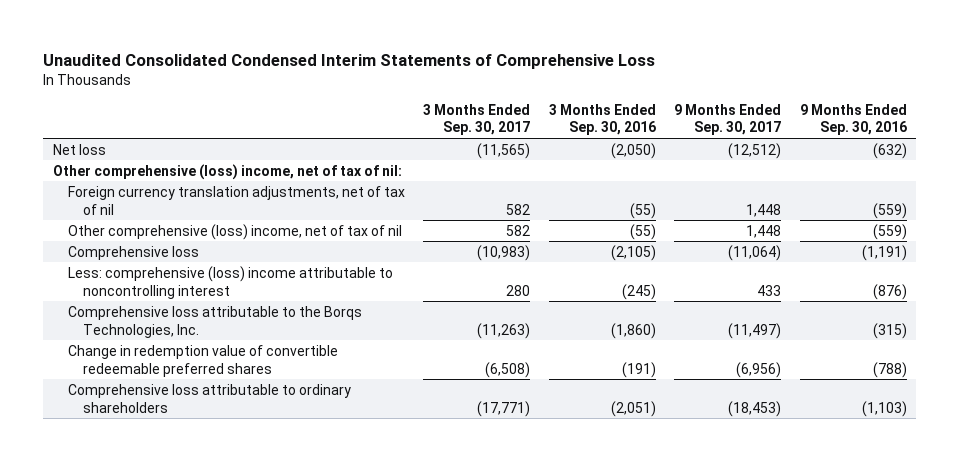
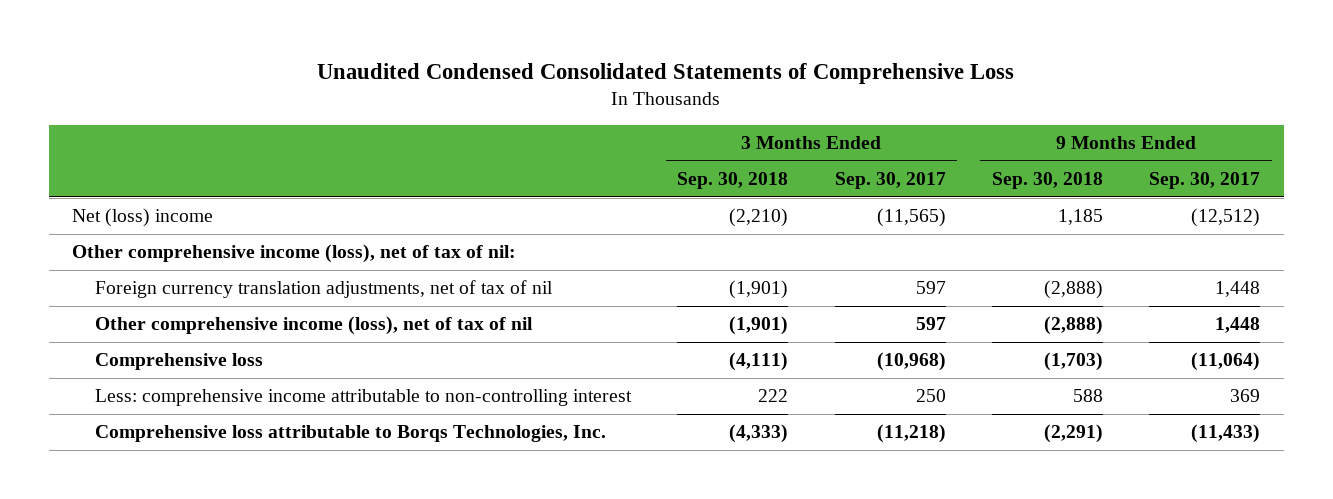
- Unaudited Consolidated Condensed Interim Statements of Comprehensive Loss
+ Unaudited Condensed Consolidated Statements of Comprehensive Loss
- | 3 Months Ended Sep. 30, 2017 | 3 Months Ended Sep. 30, 2016 | 9 Months Ended Sep. 30, 2017 | 9 Months Ended Sep. 30, 2016
+ | 3 Months Ended Sep. 30, 2018 | 3 Months Ended Sep. 30, 2017 | 9 Months Ended Sep. 30, 2018 | 9 Months Ended Sep. 30, 2017
- Net loss | (11,565) | (2,050) | (12,512) | (632)
- Other comprehensive (loss) income, net of tax of nil:
- Foreign currency translation adjustments, net of tax of nil | 582 | (55) | 1,448 | (559)
- Other comprehensive (loss) income, net of tax of nil | 582 | (55) | 1,448 | (559)
- Comprehensive loss | (10,983) | (2,105) | (11,064) | (1,191)
- Less: comprehensive (loss) income attributable to noncontrolling interest | 280 | (245) | 433 | (876)
- Comprehensive loss attributable to the Borqs Technologies, Inc. | (11,263) | (1,860) | (11,497) | (315)
- Change in redemption value of convertible redeemable preferred shares | (6,508) | (191) | (6,956) | (788)
- Comprehensive loss attributable to ordinary shareholders | (17,771) | (2,051) | (18,453) | (1,103)
+ Net (loss) income | (2,210) | (11,565) | 1,185 | (12,512)
+ Other comprehensive income (loss), net of tax of nil:
+ Foreign currency translation adjustments, net of tax of nil | (1,901) | 597 | (2,888) | 1,448
+ Other comprehensive income (loss), net of tax of nil | (1,901) | 597 | (2,888) | 1,448
+ Comprehensive loss | (4,111) | (10,968) | (1,703) | (11,064)
+ Less: comprehensive income attributable to non-controlling interest | 222 | 250 | 588 | 369
+ Comprehensive loss attributable to Borqs Technologies, Inc. | (4,333) | (11,218) | (2,291) | (11,433)

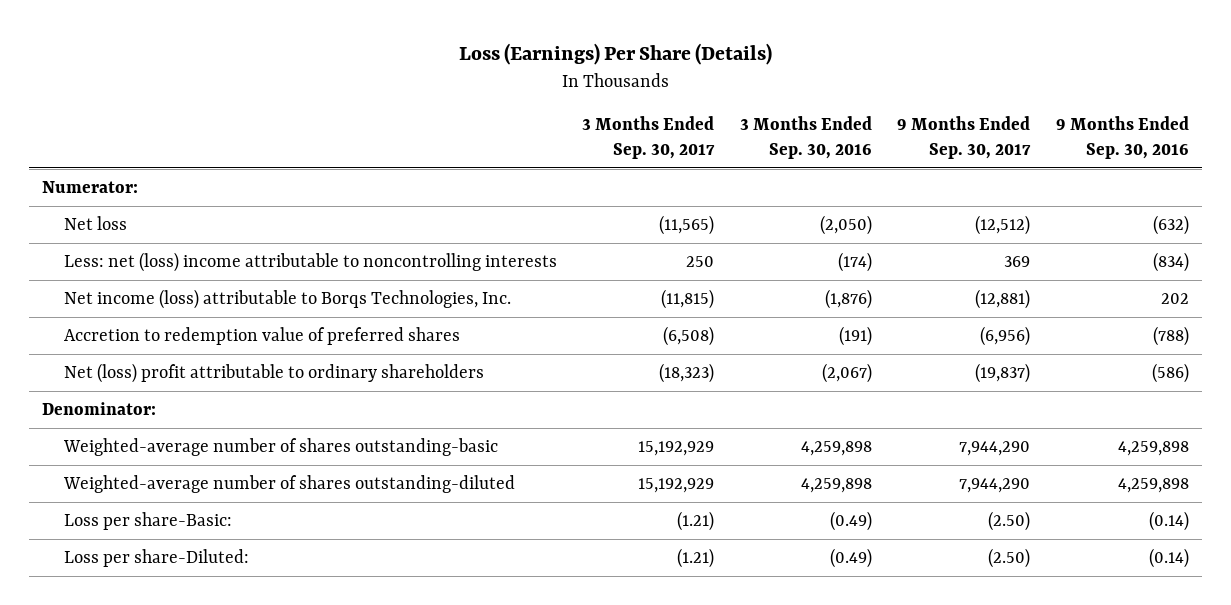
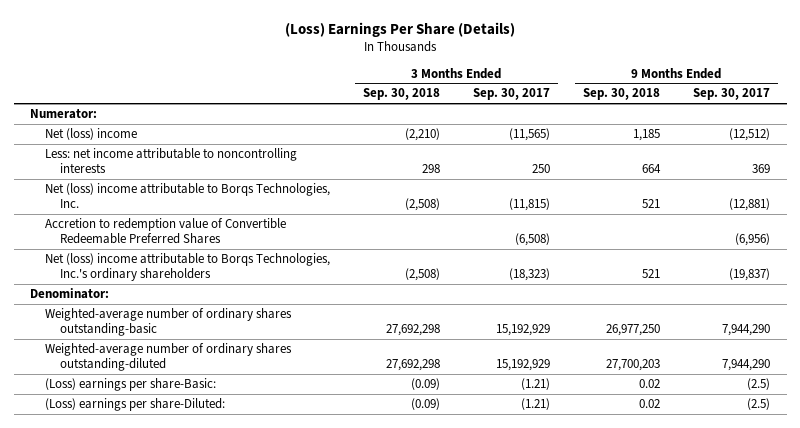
- Loss (Earnings) Per Share (Details)
+ (Loss) Earnings Per Share (Details)
- | 3 Months Ended Sep. 30, 2017 | 3 Months Ended Sep. 30, 2016 | 9 Months Ended Sep. 30, 2017 | 9 Months Ended Sep. 30, 2016
+ | 3 Months Ended Sep. 30, 2018 | 3 Months Ended Sep. 30, 2017 | 9 Months Ended Sep. 30, 2018 | 9 Months Ended Sep. 30, 2017
- Net loss | (11,565) | (2,050) | (12,512) | (632)
- Less: net (loss) income attributable to noncontrolling interests | 250 | (174) | 369 | (834)
- Net income (loss) attributable to Borqs Technologies, Inc. | (11,815) | (1,876) | (12,881) | 202
- Accretion to redemption value of preferred shares | (6,508) | (191) | (6,956) | (788)
- Net (loss) profit attributable to ordinary shareholders | (18,323) | (2,067) | (19,837) | (586)
+ Net (loss) income | (2,210) | (11,565) | 1,185 | (12,512)
+ Less: net income attributable to noncontrolling interests | 298 | 250 | 664 | 369
+ Net (loss) income attributable to Borqs Technologies, Inc. | (2,508) | (11,815) | 521 | (12,881)
+ Accretion to redemption value of Convertible Redeemable Preferred Shares | | (6,508) | | (6,956)
+ Net (loss) income attributable to Borqs Technologies, Inc.'s ordinary shareholders | (2,508) | (18,323) | 521 | (19,837)
- Weighted-average number of shares outstanding-basic | 15,192,929 | 4,259,898 | 7,944,290 | 4,259,898
- Weighted-average number of shares outstanding-diluted | 15,192,929 | 4,259,898 | 7,944,290 | 4,259,898
- Loss per share-Basic: | (1.21) | (0.49) | (2.50) | (0.14)
- Loss per share-Diluted: | (1.21) | (0.49) | (2.50) | (0.14)
+ Weighted-average number of ordinary shares outstanding-basic | 27,692,298 | 15,192,929 | 26,977,250 | 7,944,290
+ Weighted-average number of ordinary shares outstanding-diluted | 27,692,298 | 15,192,929 | 27,700,203 | 7,944,290
+ (Loss) earnings per share-Basic: | (0.09) | (1.21) | 0.02 | (2.5)
+ (Loss) earnings per share-Diluted: | (0.09) | (1.21) | 0.02 | (2.5)

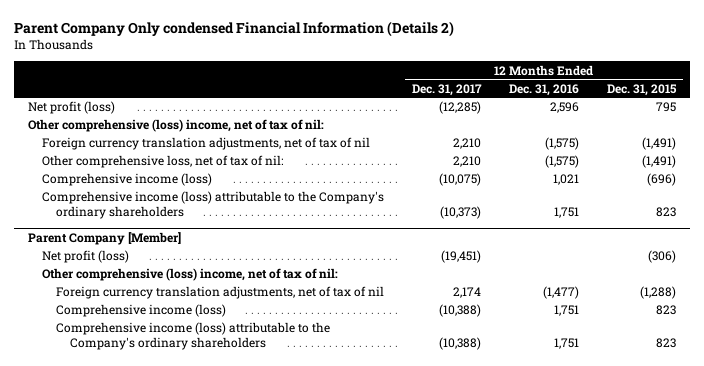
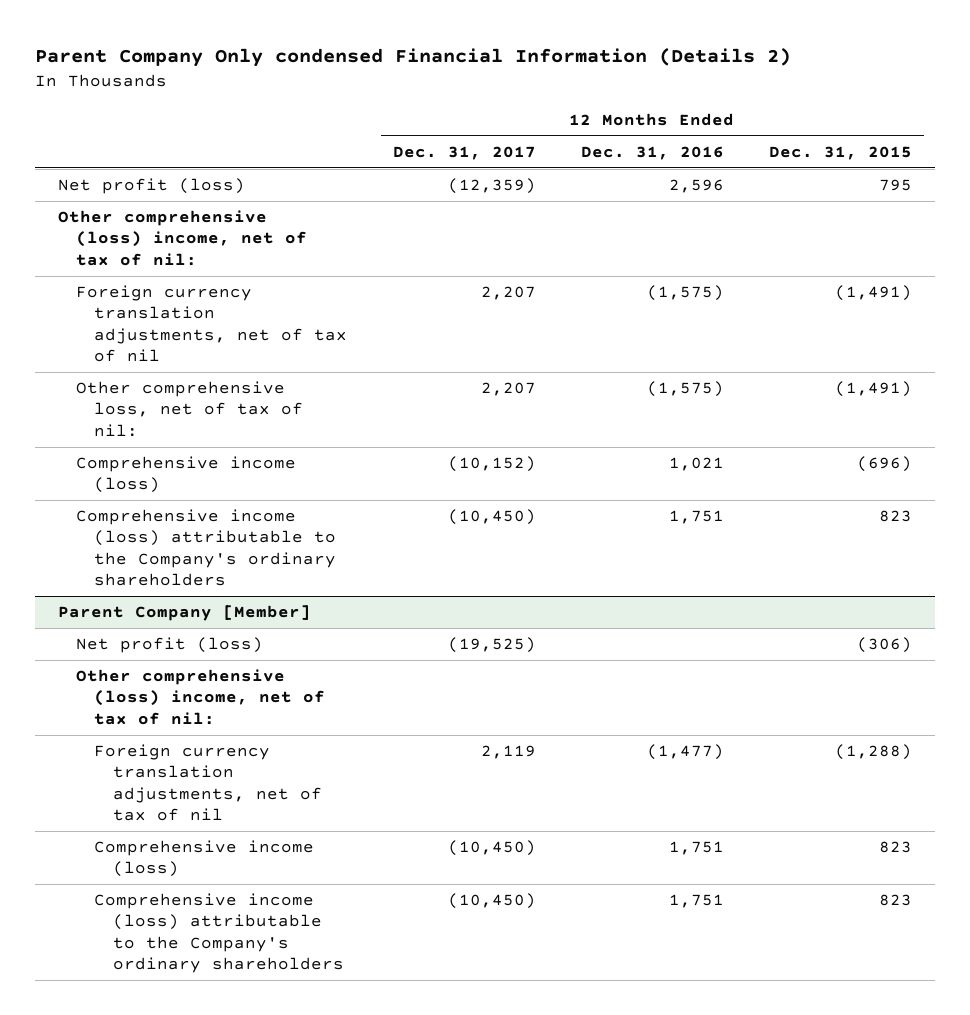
- Net profit (loss) | (12,285) | 2,596 | 795
+ Net profit (loss) | (12,359) | 2,596 | 795
- Foreign currency translation adjustments, net of tax of nil | 2,210 | (1,575) | (1,491)
- Other comprehensive loss, net of tax of nil: | 2,210 | (1,575) | (1,491)
- Comprehensive income (loss) | (10,075) | 1,021 | (696)
- Comprehensive income (loss) attributable to the Company's ordinary shareholders | (10,373) | 1,751 | 823
+ Foreign currency translation adjustments, net of tax of nil | 2,207 | (1,575) | (1,491)
+ Other comprehensive loss, net of tax of nil: | 2,207 | (1,575) | (1,491)
+ Comprehensive income (loss) | (10,152) | 1,021 | (696)
+ Comprehensive income (loss) attributable to the Company's ordinary shareholders | (10,450) | 1,751 | 823
@ Parent Company [Member]
- Net profit (loss) | (19,451) | | (306)
+ Net profit (loss) | (19,525) | | (306)
- Foreign currency translation adjustments, net of tax of nil | 2,174 | (1,477) | (1,288)
- Comprehensive income (loss) | (10,388) | 1,751 | 823
- Comprehensive income (loss) attributable to the Company's ordinary shareholders | (10,388) | 1,751 | 823
+ Foreign currency translation adjustments, net of tax of nil | 2,119 | (1,477) | (1,288)
+ Comprehensive income (loss) | (10,450) | 1,751 | 823
+ Comprehensive income (loss) attributable to the Company's ordinary shareholders | (10,450) | 1,751 | 823

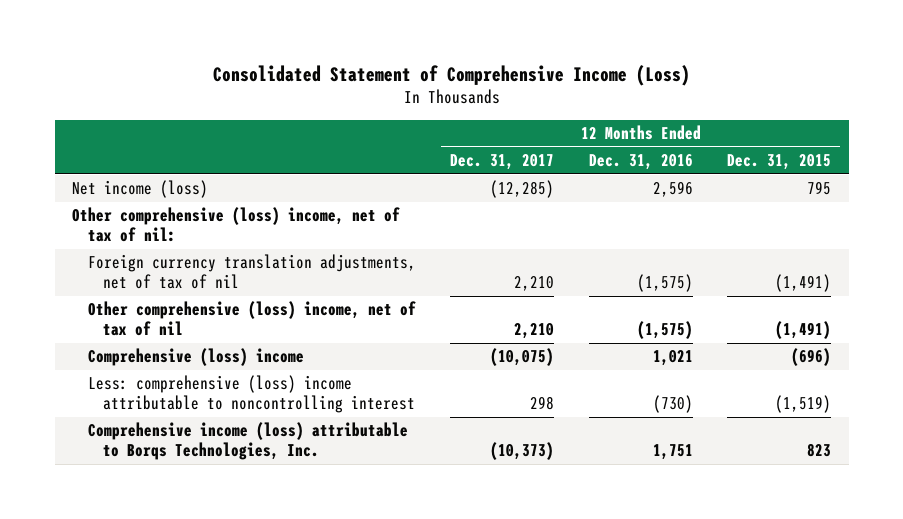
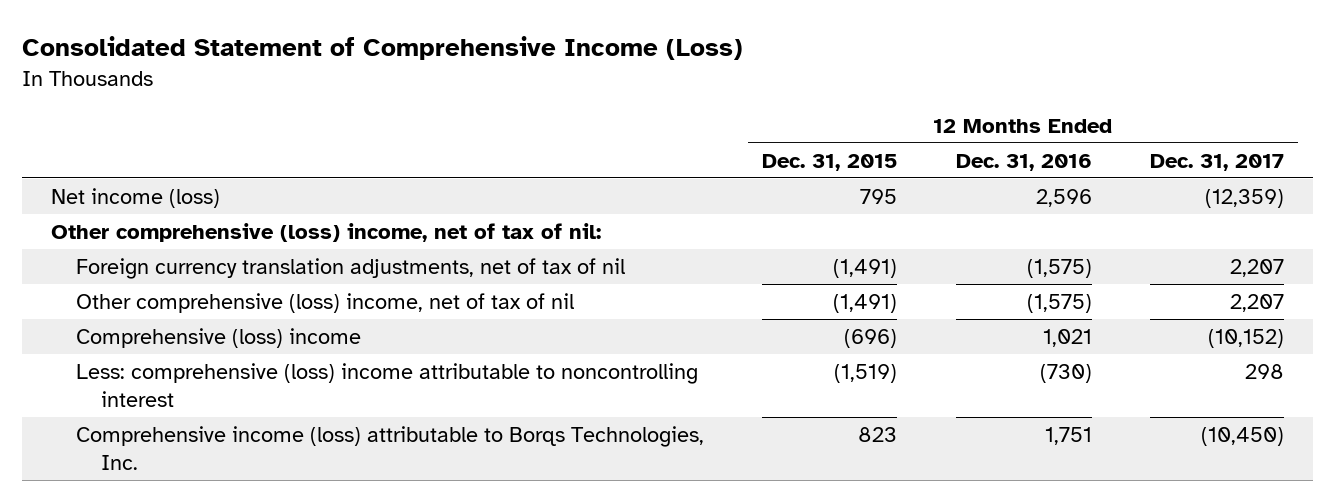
- | 12 Months Ended Dec. 31, 2017 | 12 Months Ended Dec. 31, 2016 | 12 Months Ended Dec. 31, 2015
+ | 12 Months Ended Dec. 31, 2015 | 12 Months Ended Dec. 31, 2016 | 12 Months Ended Dec. 31, 2017
- Net income (loss) | (12,285) | 2,596 | 795
+ Net income (loss) | 795 | 2,596 | (12,359)
- Foreign currency translation adjustments, net of tax of nil | 2,210 | (1,575) | (1,491)
- Other comprehensive (loss) income, net of tax of nil | 2,210 | (1,575) | (1,491)
- Comprehensive (loss) income | (10,075) | 1,021 | (696)
+ Foreign currency translation adjustments, net of tax of nil | (1,491) | (1,575) | 2,207
+ Other comprehensive (loss) income, net of tax of nil | (1,491) | (1,575) | 2,207
+ Comprehensive (loss) income | (696) | 1,021 | (10,152)
- Comprehensive income (loss) attributable to Borqs Technologies, Inc. | (10,373) | 1,751 | 823
+ Comprehensive income (loss) attributable to Borqs Technologies, Inc. | 823 | 1,751 | (10,450)

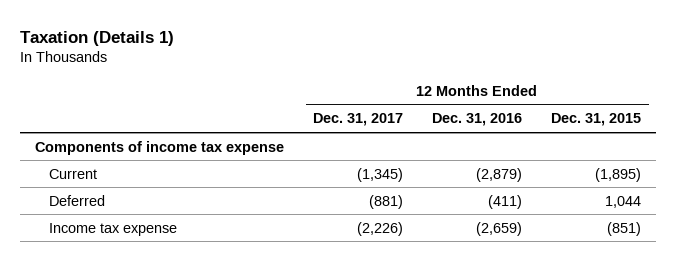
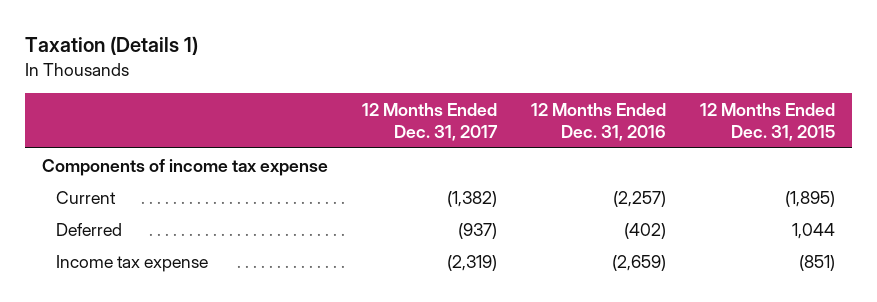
- Current | (1,345) | (2,879) | (1,895)
- Deferred | (881) | (411) | 1,044
- Income tax expense | (2,226) | (2,659) | (851)
+ Current | (1,382) | (2,257) | (1,895)
+ Deferred | (937) | (402) | 1,044
+ Income tax expense | (2,319) | (2,659) | (851)

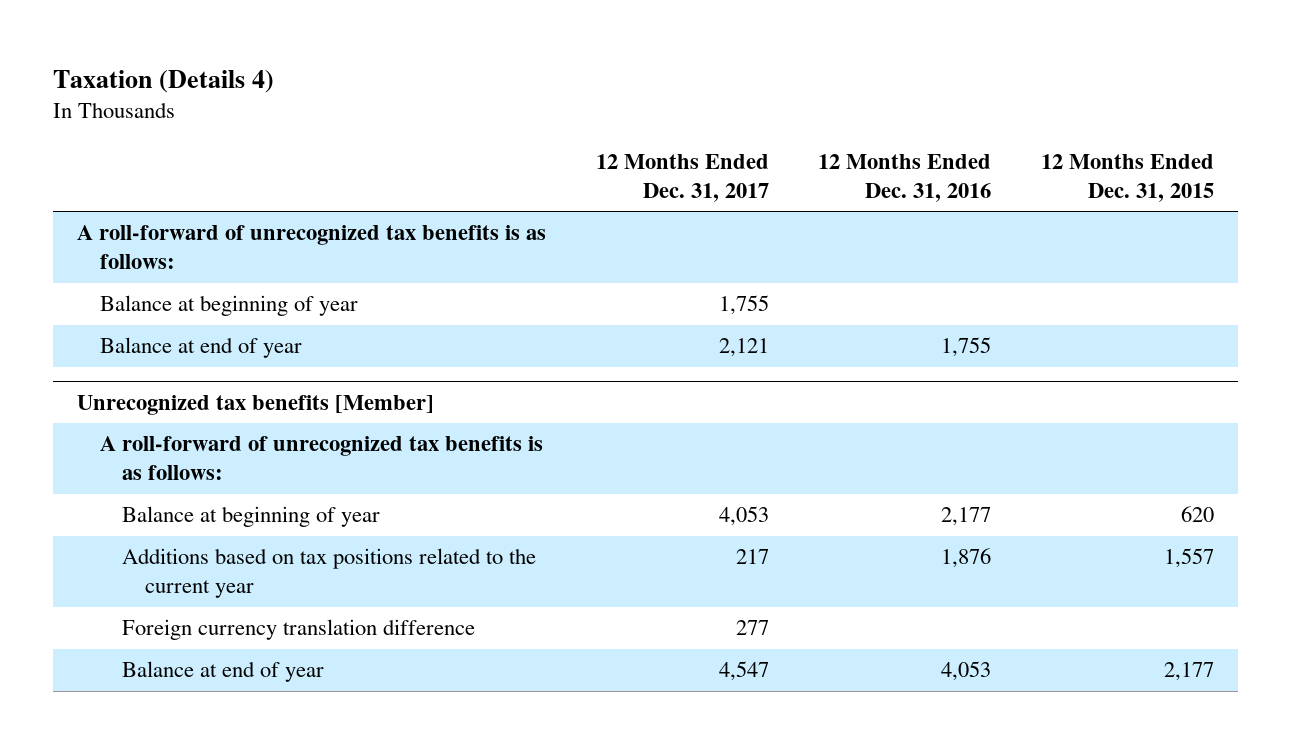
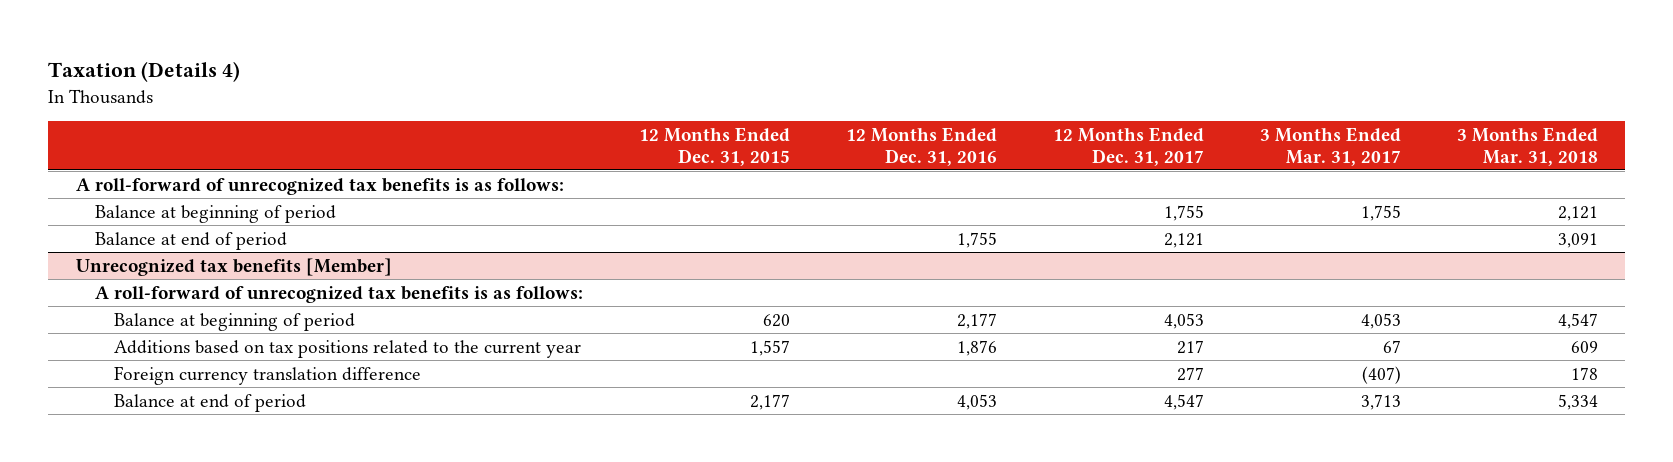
- | 12 Months Ended Dec. 31, 2017 | 12 Months Ended Dec. 31, 2016 | 12 Months Ended Dec. 31, 2015
+ | 12 Months Ended Dec. 31, 2015 | 12 Months Ended Dec. 31, 2016 | 12 Months Ended Dec. 31, 2017 | 3 Months Ended Mar. 31, 2017 | 3 Months Ended Mar. 31, 2018
- Balance at beginning of year | 1,755 | |
- Balance at end of year | 2,121 | 1,755 |
+ Balance at beginning of period | | | 1,755 | 1,755 | 2,121
+ Balance at end of period | | 1,755 | 2,121 | | 3,091
@ Unrecognized tax benefits [Member]
- Balance at beginning of year | 4,053 | 2,177 | 620
+ Balance at beginning of period | 620 | 2,177 | 4,053 | 4,053 | 4,547
- Balance at end of year | 4,547 | 4,053 | 2,177
+ Balance at end of period | 2,177 | 4,053 | 4,547 | 3,713 | 5,334

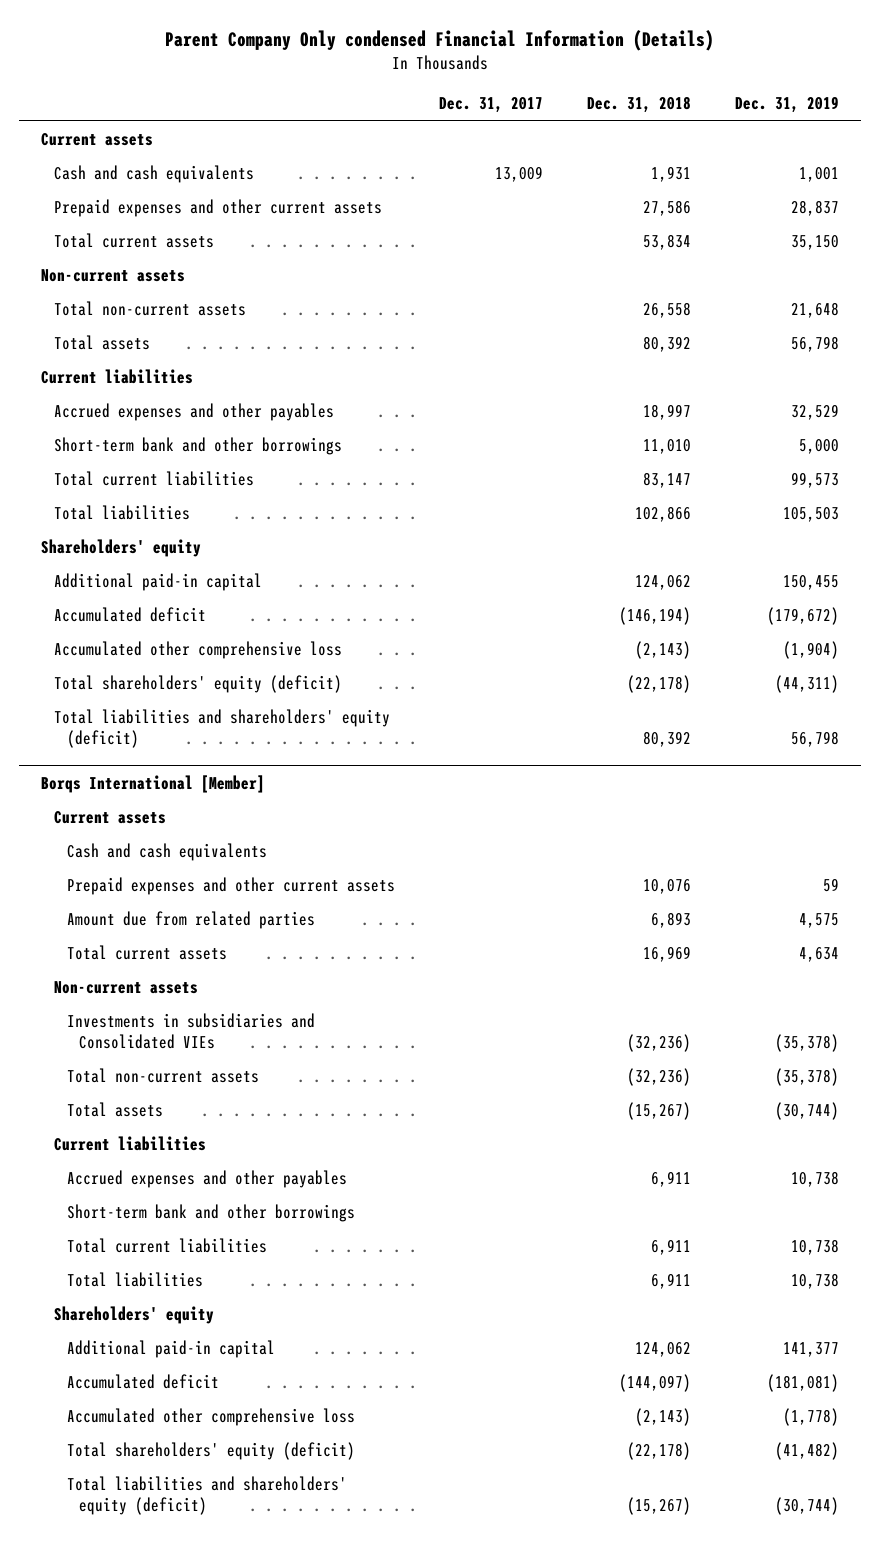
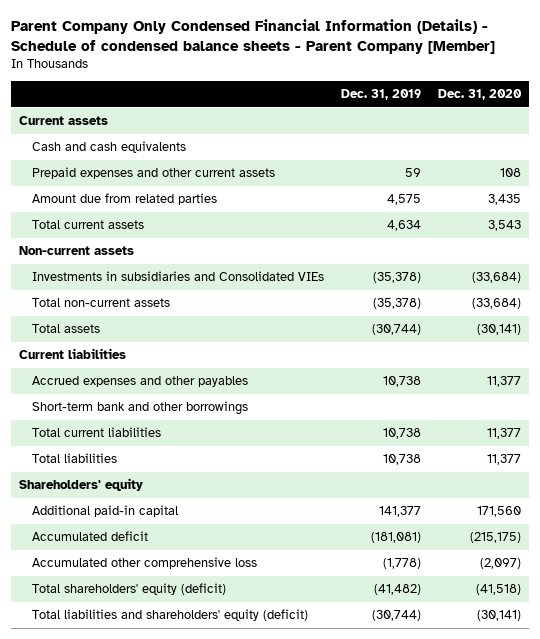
- Parent Company Only condensed Financial Information (Details)
+ Parent Company Only Condensed Financial Information (Details) - Schedule of condensed balance sheets - Parent Company [Member]
- | Dec. 31, 2017 | Dec. 31, 2018 | Dec. 31, 2019
+ | Dec. 31, 2019 | Dec. 31, 2020
- Cash and cash equivalents | 13,009 | 1,931 | 1,001
- Prepaid expenses and other current assets | | 27,586 | 28,837
- Total current assets | | 53,834 | 35,150
- Non-current assets
- Total non-current assets | | 26,558 | 21,648
- Total assets | | 80,392 | 56,798
- Current liabilities
- Accrued expenses and other payables | | 18,997 | 32,529
- Short-term bank and other borrowings | | 11,010 | 5,000
- Total current liabilities | | 83,147 | 99,573
- Total liabilities | | 102,866 | 105,503
- Shareholders' equity
- Additional paid-in capital | | 124,062 | 150,455
- Accumulated deficit | | (146,194) | (179,672)
- Accumulated other comprehensive loss | | (2,143) | (1,904)
- Total shareholders' equity (deficit) | | (22,178) | (44,311)
- Total liabilities and shareholders' equity (deficit) | | 80,392 | 56,798
- Borqs International [Member]
- Current assets

